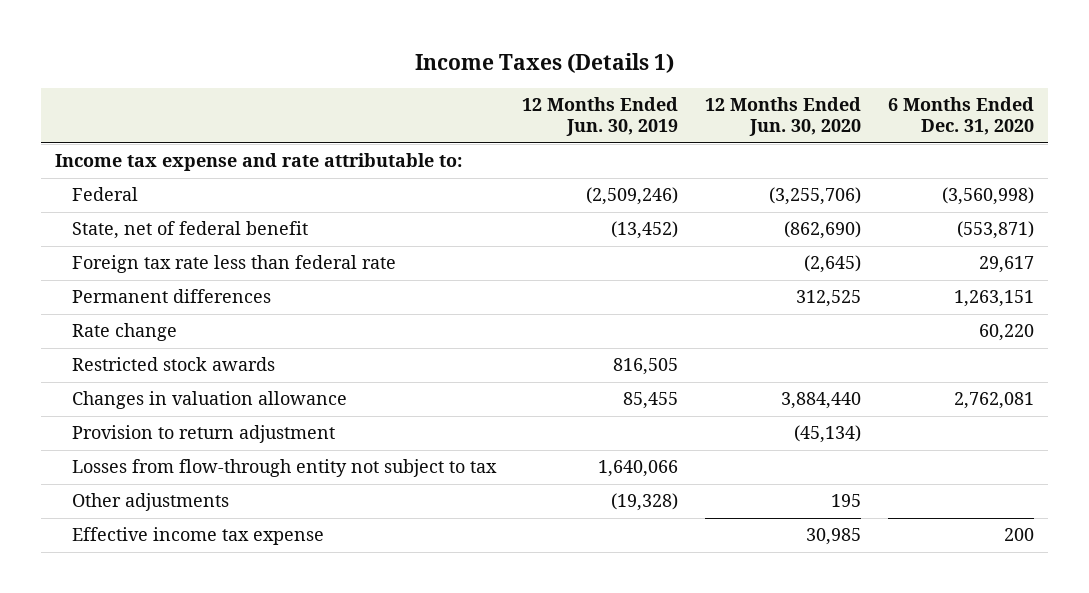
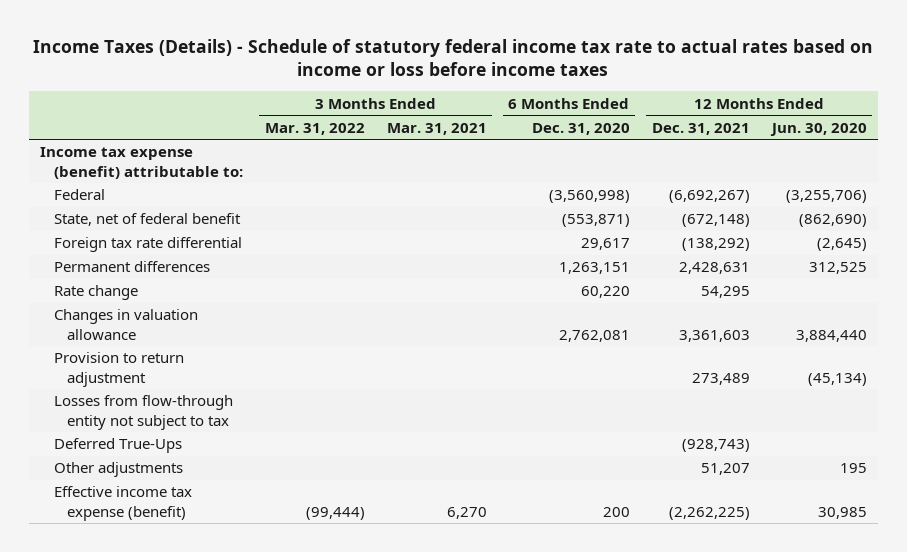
- Income Taxes (Details 1)
+ Income Taxes (Details) - Schedule of statutory federal income tax rate to actual rates based on income or loss before income taxes
- | 12 Months Ended Jun. 30, 2019 | 12 Months Ended Jun. 30, 2020 | 6 Months Ended Dec. 31, 2020
+ | 3 Months Ended Mar. 31, 2022 | 3 Months Ended Mar. 31, 2021 | 6 Months Ended Dec. 31, 2020 | 12 Months Ended Dec. 31, 2021 | 12 Months Ended Jun. 30, 2020
- Income tax expense and rate attributable to:
+ Income tax expense (benefit) attributable to:
- Foreign tax rate less than federal rate | | (2,645) | 29,617
+ Foreign tax rate differential | | | 29,617 | (138,292) | (2,645)
- Restricted stock awards | 816,505 | |
+ Deferred True-Ups | | | | (928,743) |
- Effective income tax expense | | 30,985 | 200
+ Effective income tax expense (benefit) | (99,444) | 6,270 | 200 | (2,262,225) | 30,985

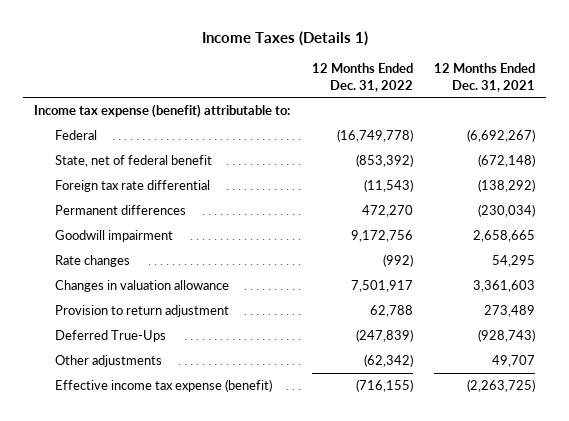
- Income Taxes (Details) - Schedule of statutory federal income tax rate to actual rates based on income or loss before income taxes
+ Income Taxes (Details 1)
- | 3 Months Ended Mar. 31, 2022 | 3 Months Ended Mar. 31, 2021 | 6 Months Ended Dec. 31, 2020 | 12 Months Ended Dec. 31, 2021 | 12 Months Ended Jun. 30, 2020
+ | 12 Months Ended Dec. 31, 2022 | 12 Months Ended Dec. 31, 2021
- Permanent differences | | | 1,263,151 | 2,428,631 | 312,525
- Rate change | | | 60,220 | 54,295 |
+ Permanent differences | 472,270 | (230,034)
+ Goodwill impairment | 9,172,756 | 2,658,665
+ Rate changes | (992) | 54,295
- Losses from flow-through entity not subject to tax
- Other adjustments | | | | 51,207 | 195
- Effective income tax expense (benefit) | (99,444) | 6,270 | 200 | (2,262,225) | 30,985
+ Other adjustments | (62,342) | 49,707
+ Effective income tax expense (benefit) | (716,155) | (2,263,725)

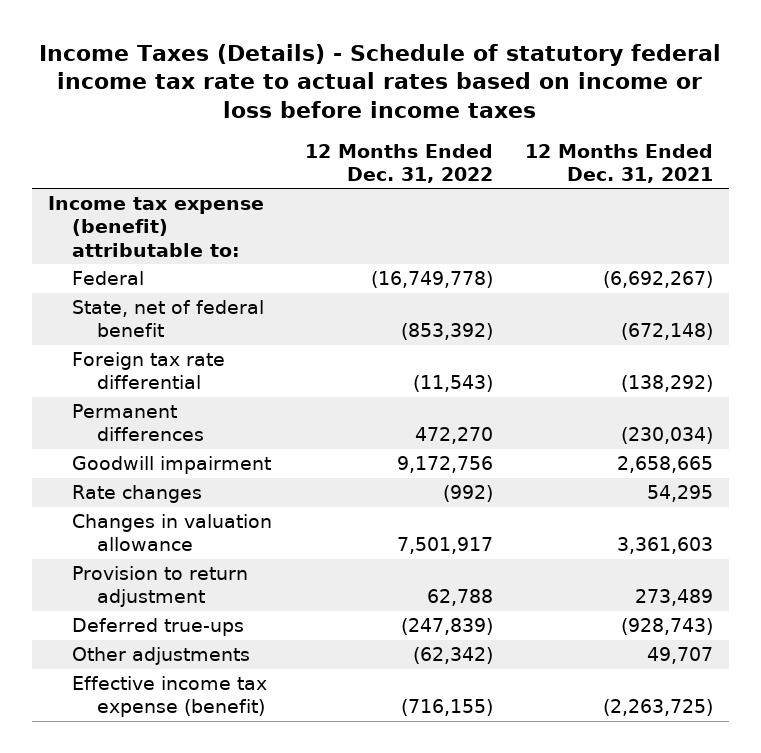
- Income Taxes (Details 1)
+ Income Taxes (Details) - Schedule of statutory federal income tax rate to actual rates based on income or loss before income taxes
- Deferred True-Ups | (247,839) | (928,743)
+ Deferred true-ups | (247,839) | (928,743)

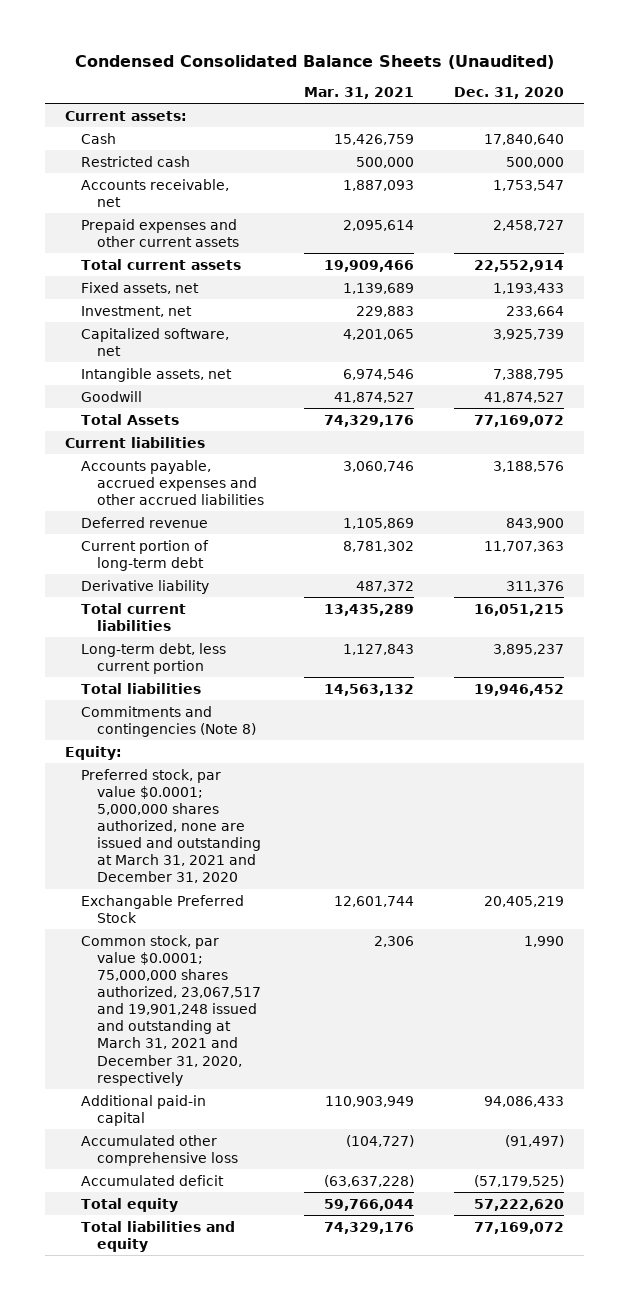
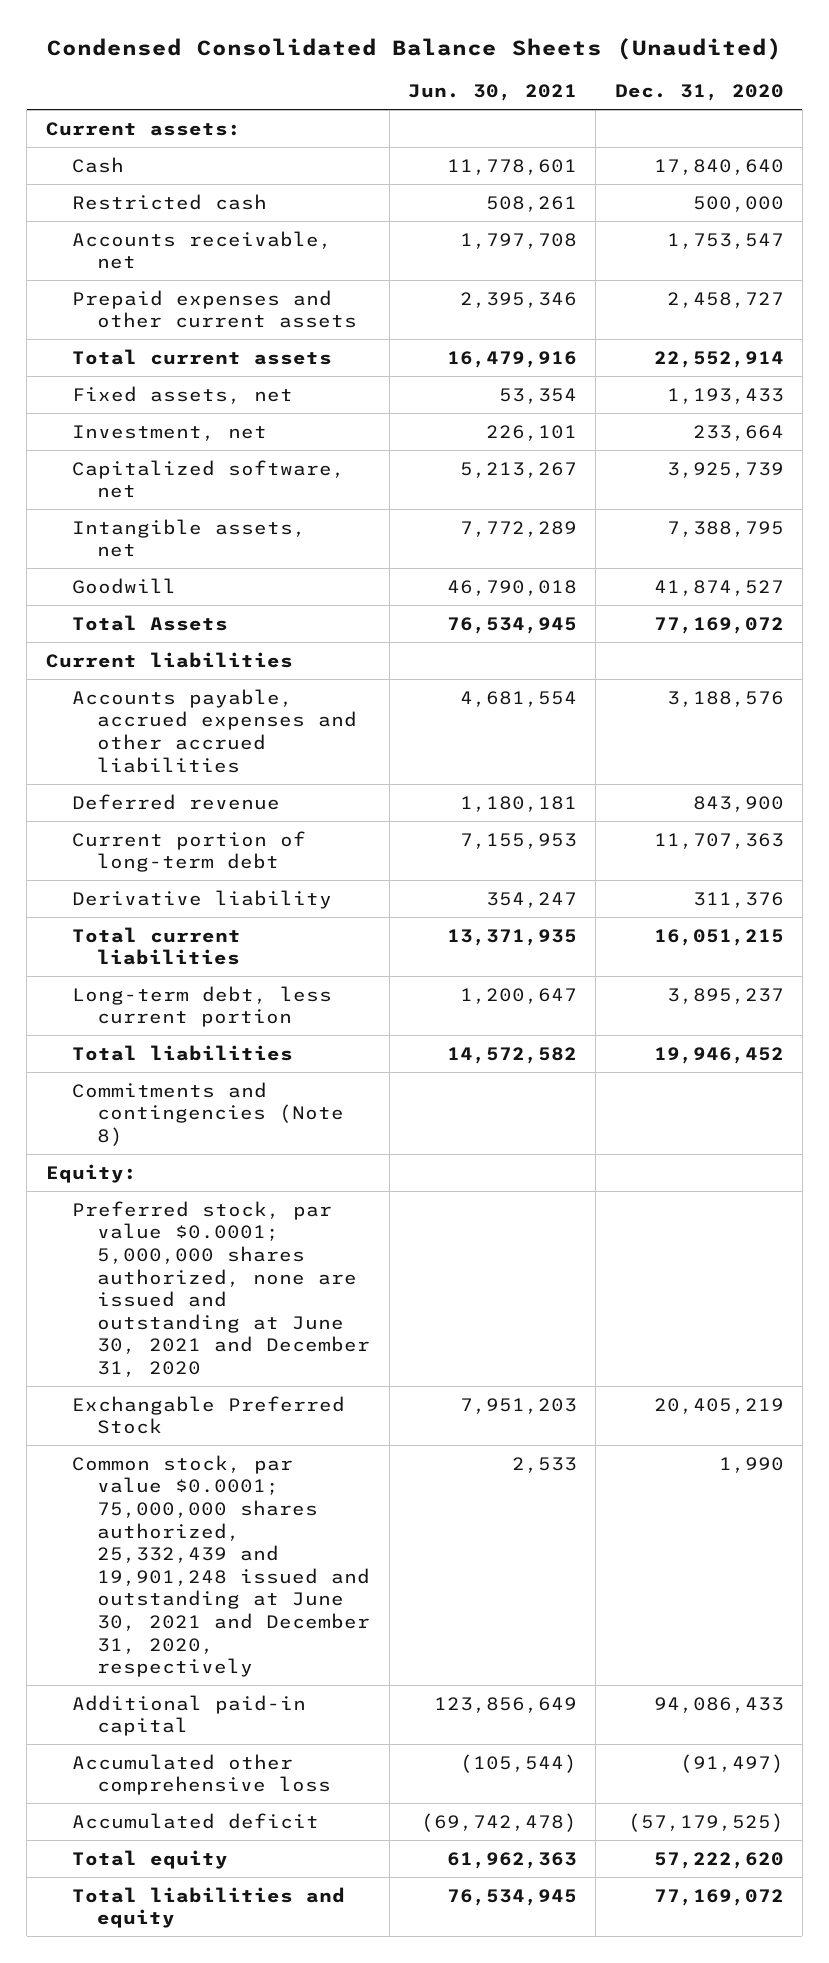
- | Mar. 31, 2021 | Dec. 31, 2020
+ | Jun. 30, 2021 | Dec. 31, 2020
- Preferred stock, par value $0.0001; 5,000,000 shares authorized, none are issued and outstanding at March 31, 2021 and December 31, 2020
+ Preferred stock, par value $0.0001; 5,000,000 shares authorized, none are issued and outstanding at June 30, 2021 and December 31, 2020
- Common stock, par value $0.0001; 75,000,000 shares authorized, 23,067,517 and 19,901,248 issued and outstanding at March 31, 2021 and December 31, 2020, respectively | 2,306 | 1,990
+ Common stock, par value $0.0001; 75,000,000 shares authorized, 25,332,439 and 19,901,248 issued and outstanding at June 30, 2021 and December 31, 2020, respectively | 2,533 | 1,990

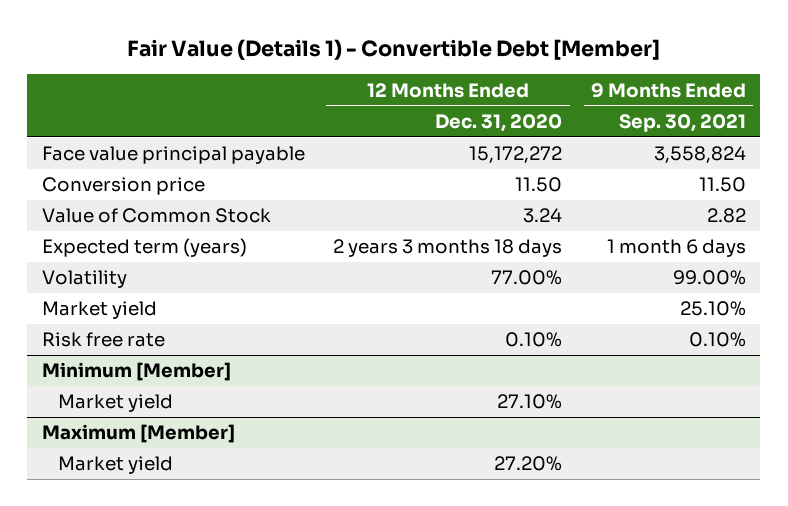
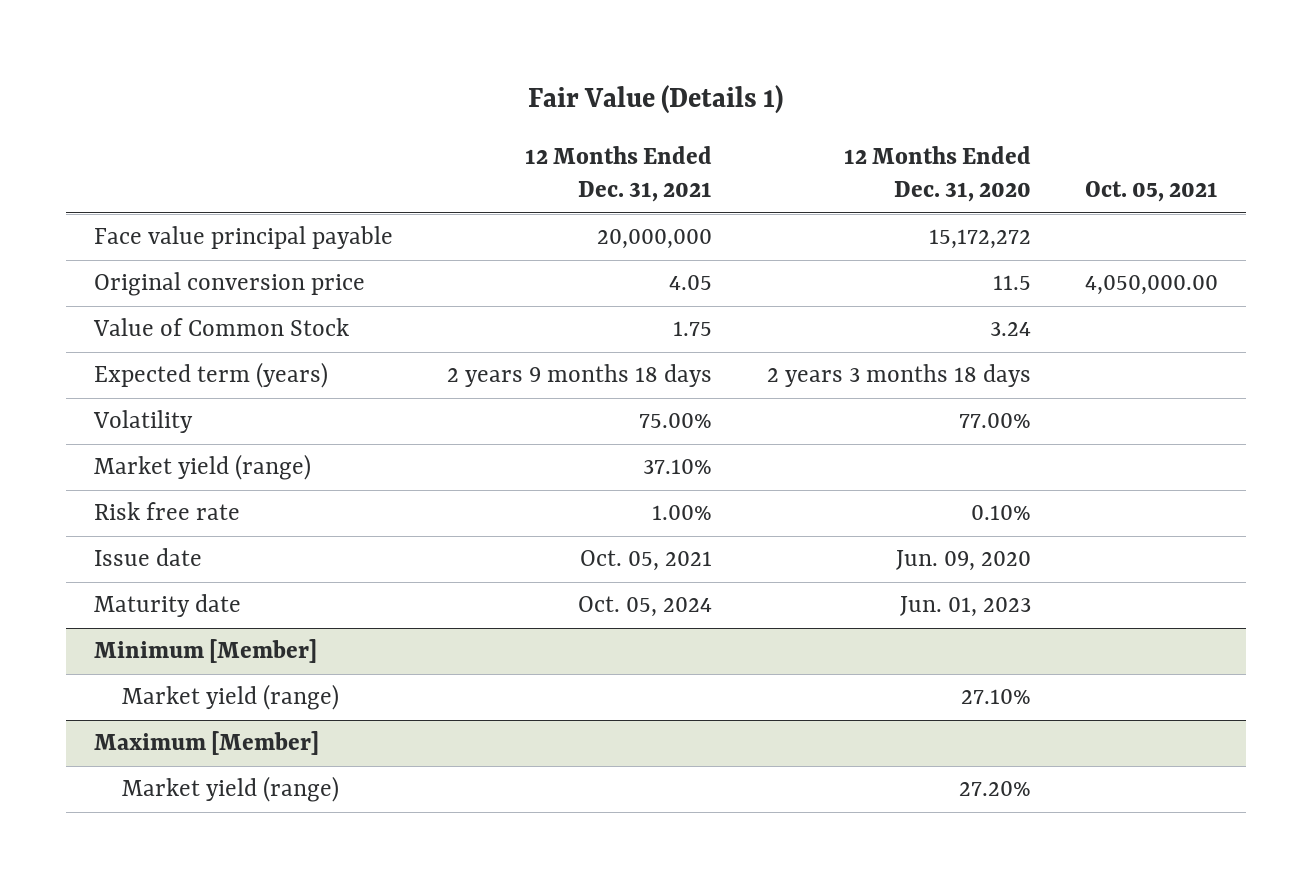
- Fair Value (Details 1) - Convertible Debt [Member]
+ Fair Value (Details 1)
- | 12 Months Ended Dec. 31, 2020 | 9 Months Ended Sep. 30, 2021
+ | 12 Months Ended Dec. 31, 2021 | 12 Months Ended Dec. 31, 2020 | Oct. 05, 2021
- Conversion price | 11.50 | 11.50
+ Original conversion price | 4.05 | 11.5 | 4,050,000.00
- Market yield | | 25.10%
+ Market yield (range) | 37.10% | |
+ Issue date | Oct. 05, 2021 | Jun. 09, 2020 |
+ Maturity date | Oct. 05, 2024 | Jun. 01, 2023 |
@ Minimum [Member]
- Market yield | 27.10% |
+ Market yield (range) | | 27.10% |
@ Maximum [Member]
- Market yield | 27.20% |
+ Market yield (range) | | 27.20% |

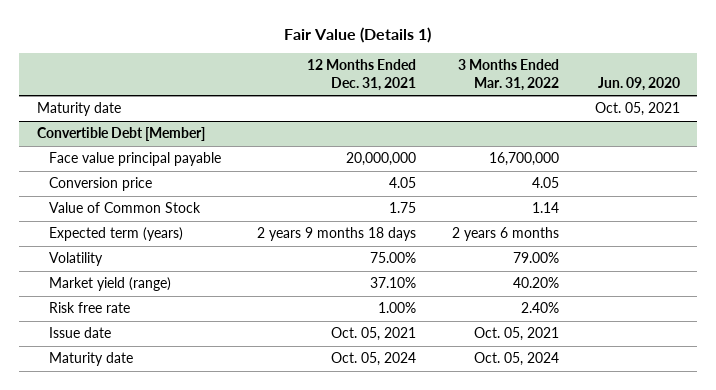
- | 12 Months Ended Dec. 31, 2021 | 12 Months Ended Dec. 31, 2020 | Oct. 05, 2021
+ | 12 Months Ended Dec. 31, 2021 | 3 Months Ended Mar. 31, 2022 | Jun. 09, 2020
+ Maturity date | | | Oct. 05, 2021
+ Convertible Debt [Member]
- Original conversion price | 4.05 | 11.5 | 4,050,000.00
+ Conversion price | 4.05 | 4.05 |
- Minimum [Member]
- Market yield (range) | | 27.10% |
- Maximum [Member]
- Market yield (range) | | 27.20% |

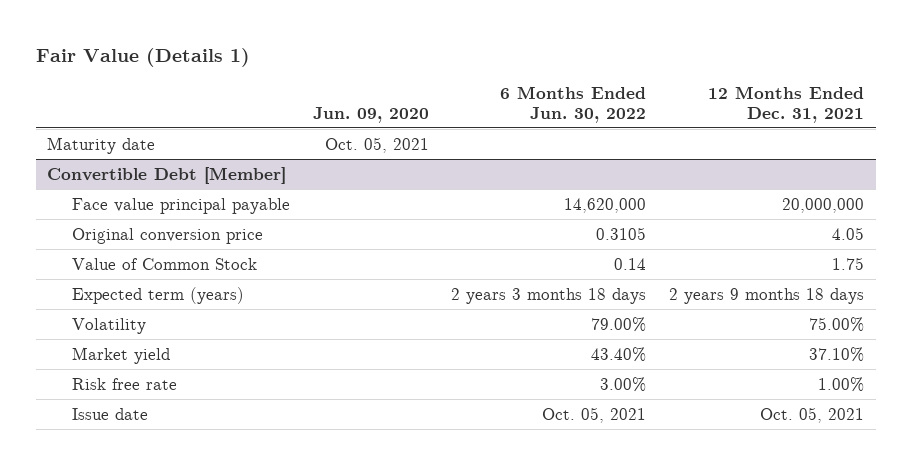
- | 12 Months Ended Dec. 31, 2021 | 3 Months Ended Mar. 31, 2022 | Jun. 09, 2020
+ | Jun. 09, 2020 | 6 Months Ended Jun. 30, 2022 | 12 Months Ended Dec. 31, 2021
@ Convertible Debt [Member]
- Conversion price | 4.05 | 4.05 |
+ Original conversion price | | 0.3105 | 4.05
- Market yield (range) | 37.10% | 40.20% |
+ Market yield | | 43.40% | 37.10%
- Maturity date | Oct. 05, 2024 | Oct. 05, 2024 |

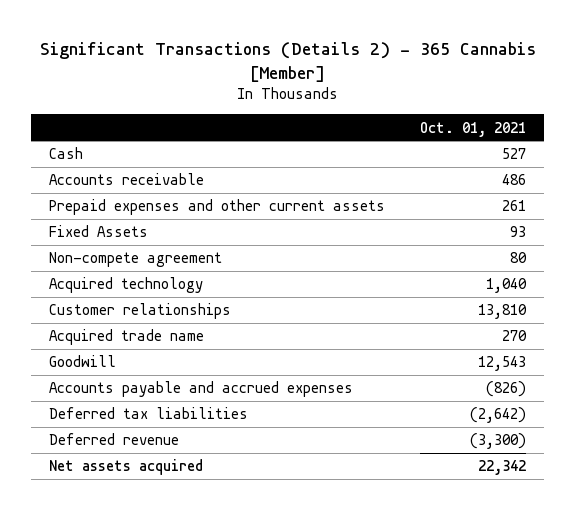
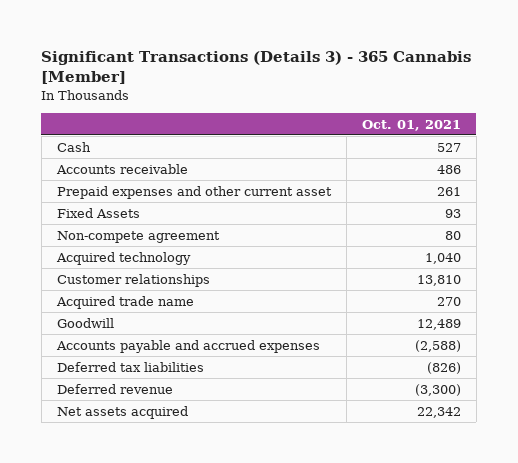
- Significant Transactions (Details 2) - 365 Cannabis [Member]
+ Significant Transactions (Details 3) - 365 Cannabis [Member]
- Prepaid expenses and other current assets | 261
+ Prepaid expenses and other current asset | 261
- Goodwill | 12,543
- Accounts payable and accrued expenses | (826)
- Deferred tax liabilities | (2,642)
+ Goodwill | 12,489
+ Accounts payable and accrued expenses | (2,588)
+ Deferred tax liabilities | (826)

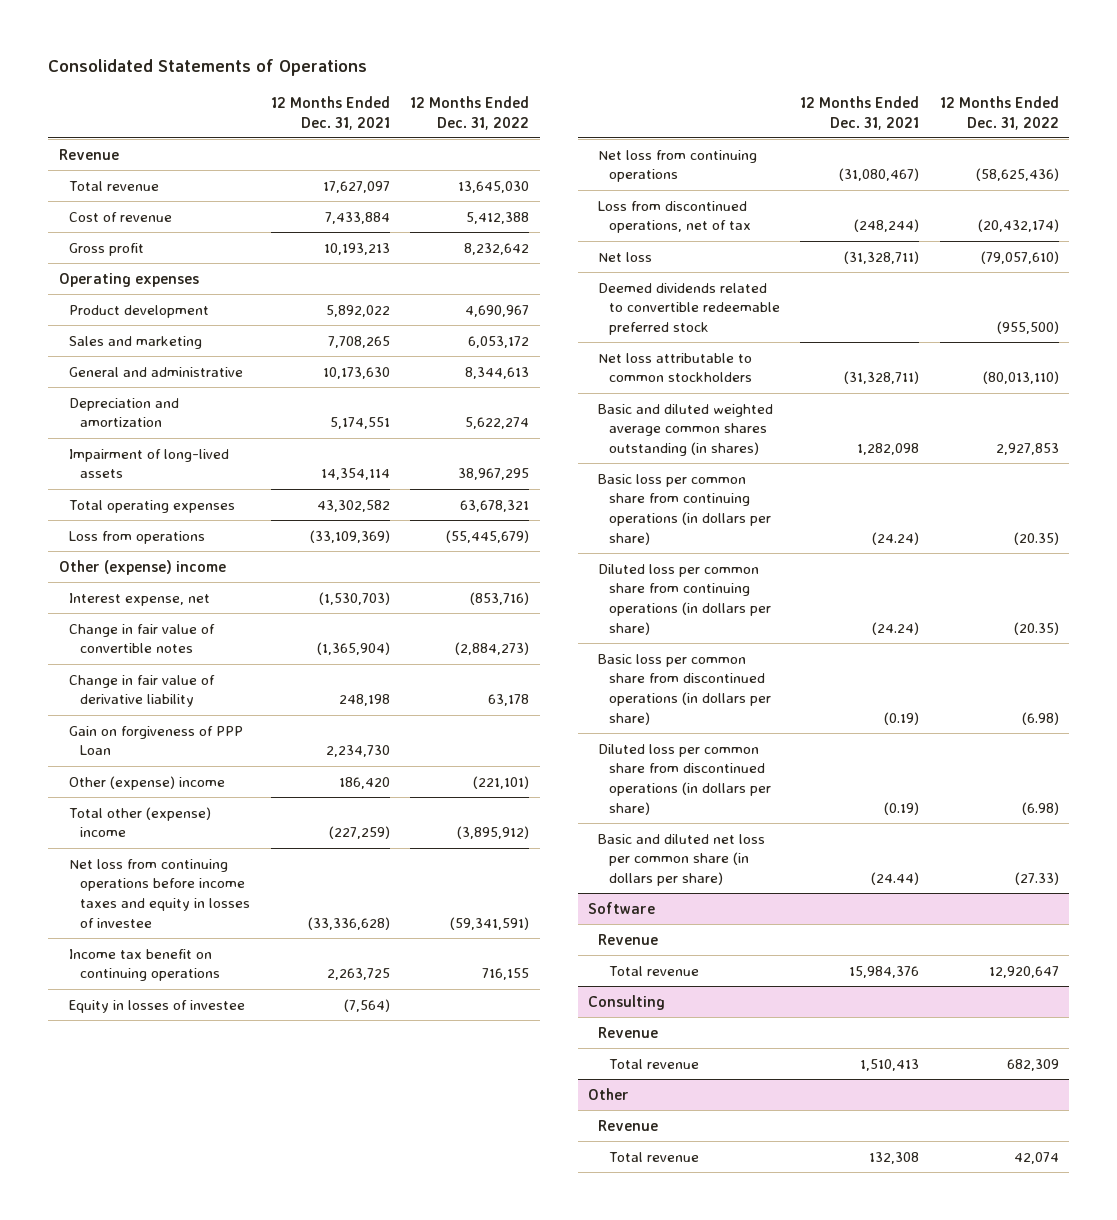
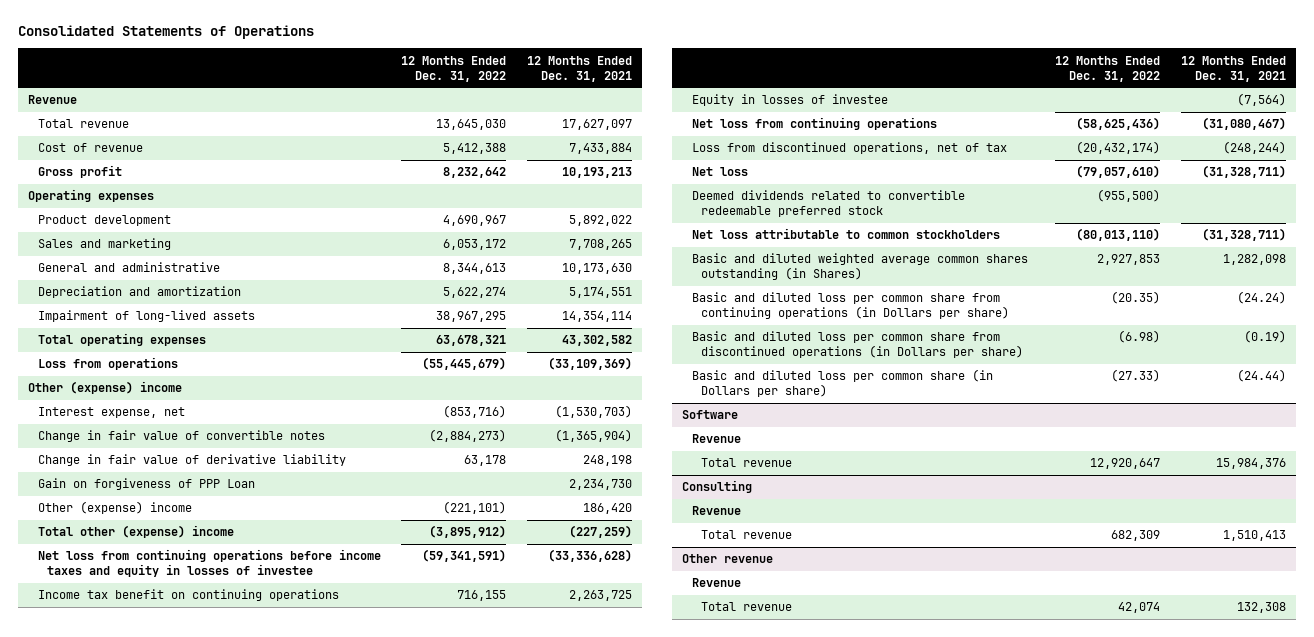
- | 12 Months Ended Dec. 31, 2021 | 12 Months Ended Dec. 31, 2022
+ | 12 Months Ended Dec. 31, 2022 | 12 Months Ended Dec. 31, 2021
- Basic and diluted weighted average common shares outstanding (in shares) | 1,282,098 | 2,927,853
- Basic loss per common share from continuing operations (in dollars per share) | (24.24) | (20.35)
- Diluted loss per common share from continuing operations (in dollars per share) | (24.24) | (20.35)
- Basic loss per common share from discontinued operations (in dollars per share) | (0.19) | (6.98)
- Diluted loss per common share from discontinued operations (in dollars per share) | (0.19) | (6.98)
- Basic and diluted net loss per common share (in dollars per share) | (24.44) | (27.33)
+ Basic and diluted weighted average common shares outstanding (in Shares) | 2,927,853 | 1,282,098
+ Basic and diluted loss per common share from continuing operations (in Dollars per share) | (20.35) | (24.24)
+ Basic and diluted loss per common share from discontinued operations (in Dollars per share) | (6.98) | (0.19)
+ Basic and diluted loss per common share (in Dollars per share) | (27.33) | (24.44)
- Other
+ Other revenue

